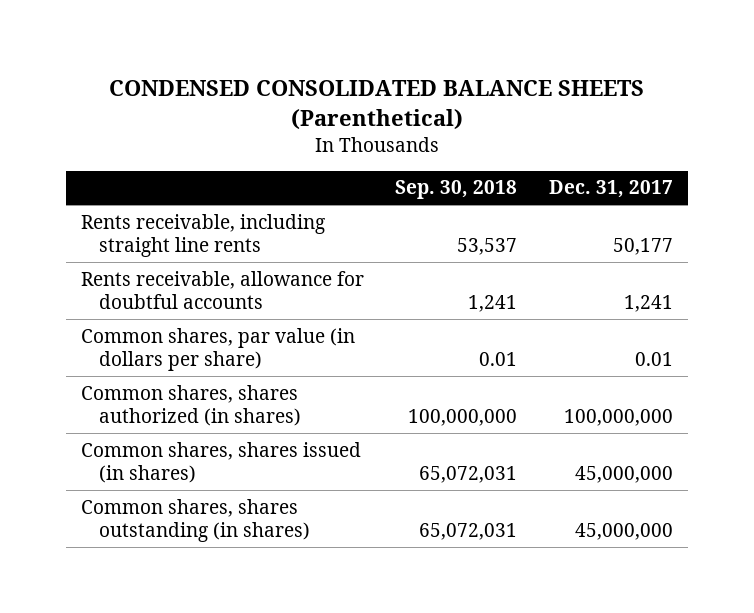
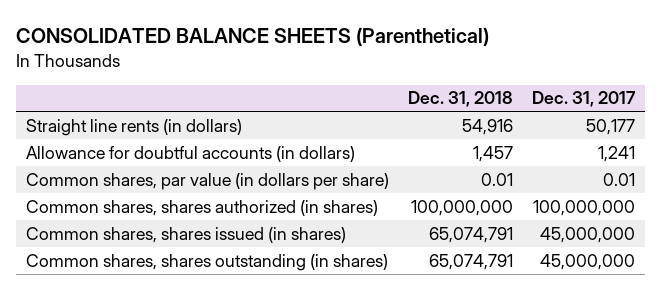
- CONDENSED CONSOLIDATED BALANCE SHEETS (Parenthetical)
+ CONSOLIDATED BALANCE SHEETS (Parenthetical)
- | Sep. 30, 2018 | Dec. 31, 2017
+ | Dec. 31, 2018 | Dec. 31, 2017
- Rents receivable, including straight line rents | 53,537 | 50,177
- Rents receivable, allowance for doubtful accounts | 1,241 | 1,241
+ Straight line rents (in dollars) | 54,916 | 50,177
+ Allowance for doubtful accounts (in dollars) | 1,457 | 1,241

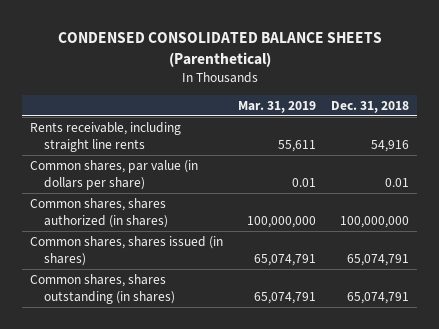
- CONSOLIDATED BALANCE SHEETS (Parenthetical)
+ CONDENSED CONSOLIDATED BALANCE SHEETS (Parenthetical)
- | Dec. 31, 2018 | Dec. 31, 2017
+ | Mar. 31, 2019 | Dec. 31, 2018
- Straight line rents (in dollars) | 54,916 | 50,177
- Allowance for doubtful accounts (in dollars) | 1,457 | 1,241
+ Rents receivable, including straight line rents | 55,611 | 54,916

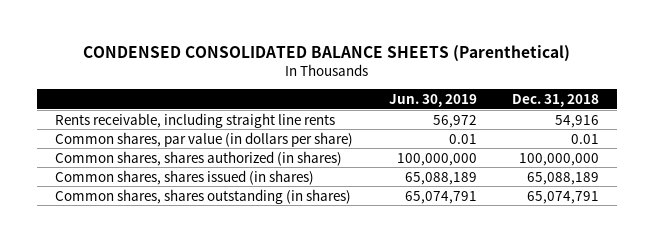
- | Mar. 31, 2019 | Dec. 31, 2018
+ | Jun. 30, 2019 | Dec. 31, 2018
- Common shares, shares issued (in shares) | 65,074,791 | 65,074,791
+ Common shares, shares issued (in shares) | 65,088,189 | 65,088,189

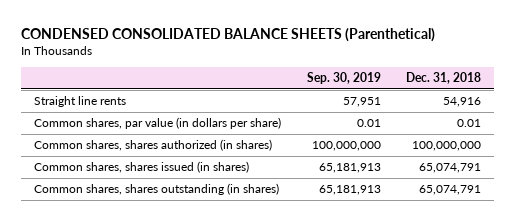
- | Jun. 30, 2019 | Dec. 31, 2018
+ | Sep. 30, 2019 | Dec. 31, 2018
- Rents receivable, including straight line rents | 56,972 | 54,916
+ Straight line rents | 57,951 | 54,916
- Common shares, shares issued (in shares) | 65,088,189 | 65,088,189
+ Common shares, shares issued (in shares) | 65,181,913 | 65,074,791

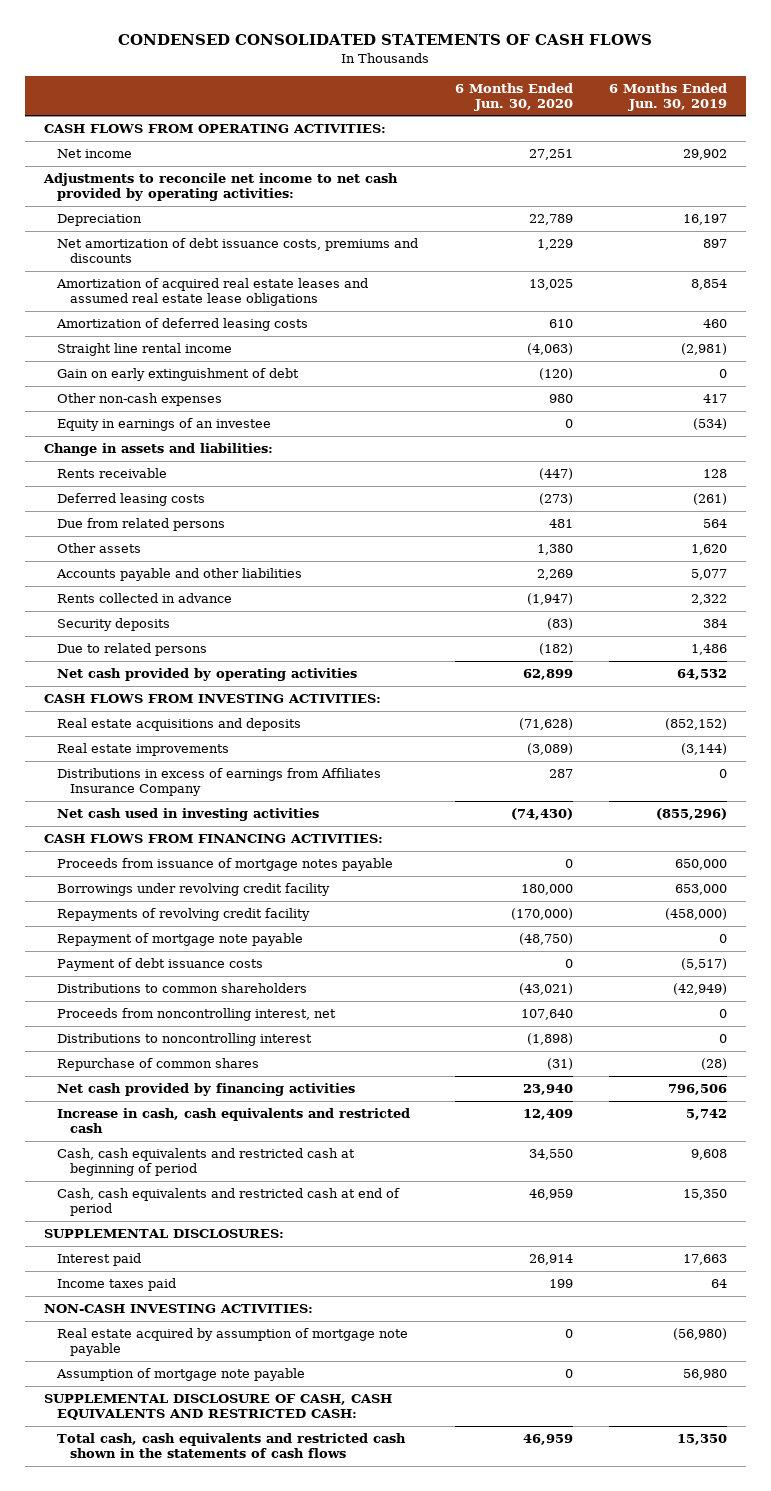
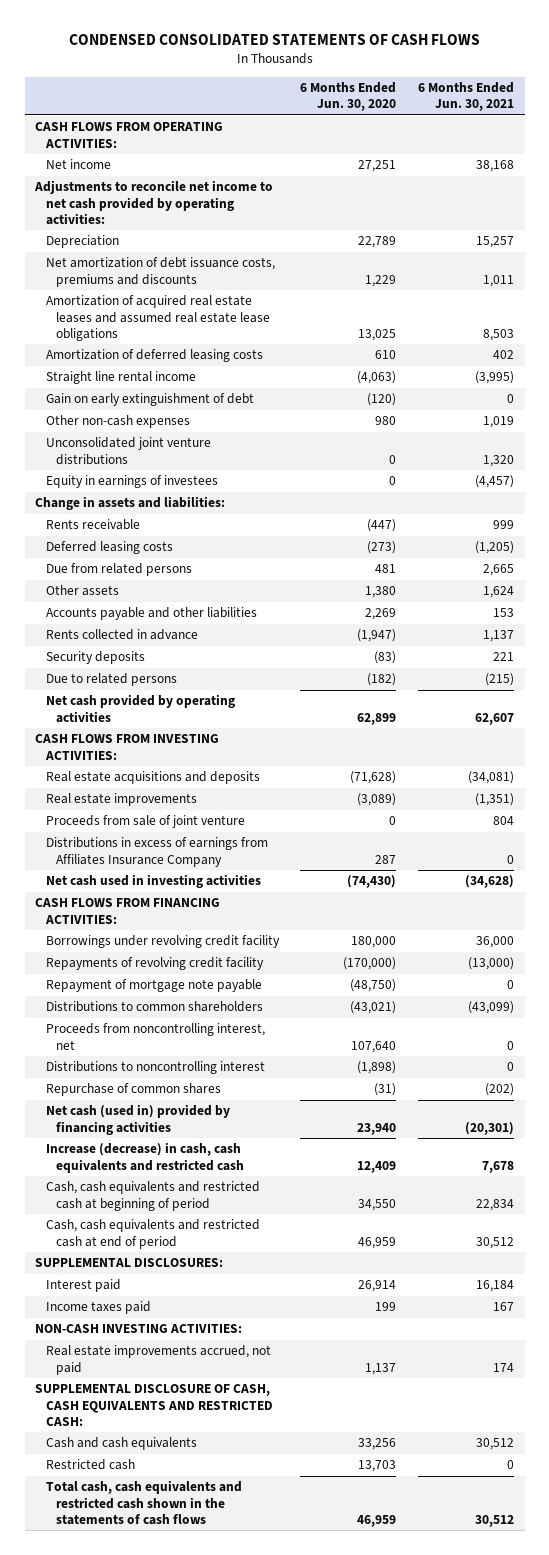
- | 6 Months Ended Jun. 30, 2020 | 6 Months Ended Jun. 30, 2019
+ | 6 Months Ended Jun. 30, 2020 | 6 Months Ended Jun. 30, 2021
- Equity in earnings of an investee | 0 | (534)
+ Unconsolidated joint venture distributions | 0 | 1,320
+ Equity in earnings of investees | 0 | (4,457)
+ Proceeds from sale of joint venture | 0 | 804
- Proceeds from issuance of mortgage notes payable | 0 | 650,000
- Payment of debt issuance costs | 0 | (5,517)
- Net cash provided by financing activities | 23,940 | 796,506
- Increase in cash, cash equivalents and restricted cash | 12,409 | 5,742
+ Net cash (used in) provided by financing activities | 23,940 | (20,301)
+ Increase (decrease) in cash, cash equivalents and restricted cash | 12,409 | 7,678
- Real estate acquired by assumption of mortgage note payable | 0 | (56,980)
- Assumption of mortgage note payable | 0 | 56,980
+ Real estate improvements accrued, not paid | 1,137 | 174
+ Cash and cash equivalents | 33,256 | 30,512
+ Restricted cash | 13,703 | 0

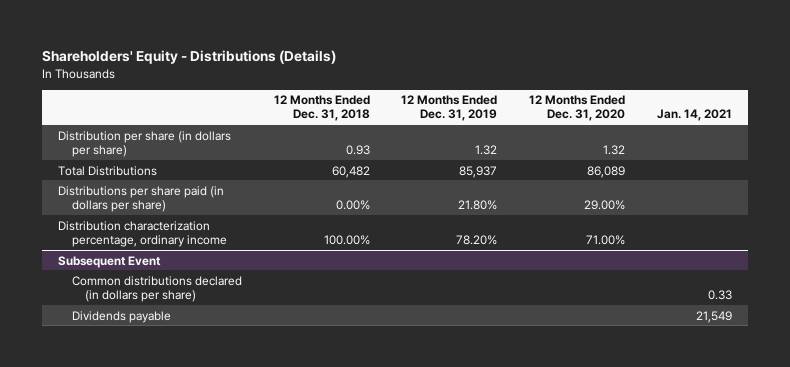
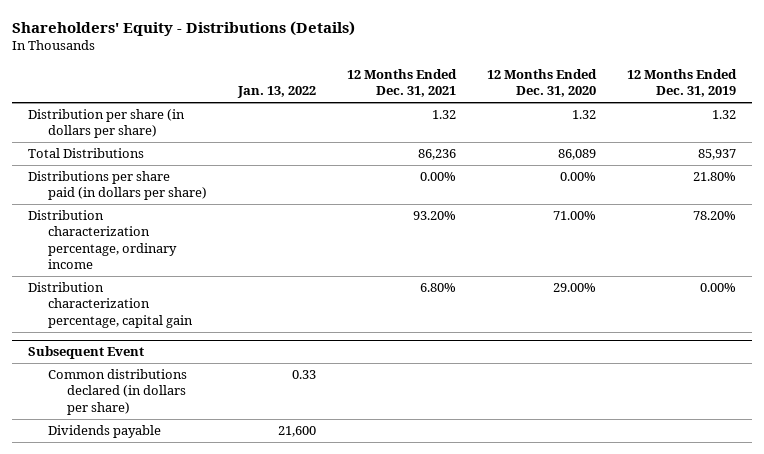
- | 12 Months Ended Dec. 31, 2018 | 12 Months Ended Dec. 31, 2019 | 12 Months Ended Dec. 31, 2020 | Jan. 14, 2021
+ | Jan. 13, 2022 | 12 Months Ended Dec. 31, 2021 | 12 Months Ended Dec. 31, 2020 | 12 Months Ended Dec. 31, 2019
- Distributions per share paid (in dollars per share) | 0.00% | 21.80% | 29.00% |
+ Distributions per share paid (in dollars per share) | | 0.00% | 0.00% | 21.80%
+ Distribution characterization percentage, capital gain | | 6.80% | 29.00% | 0.00%

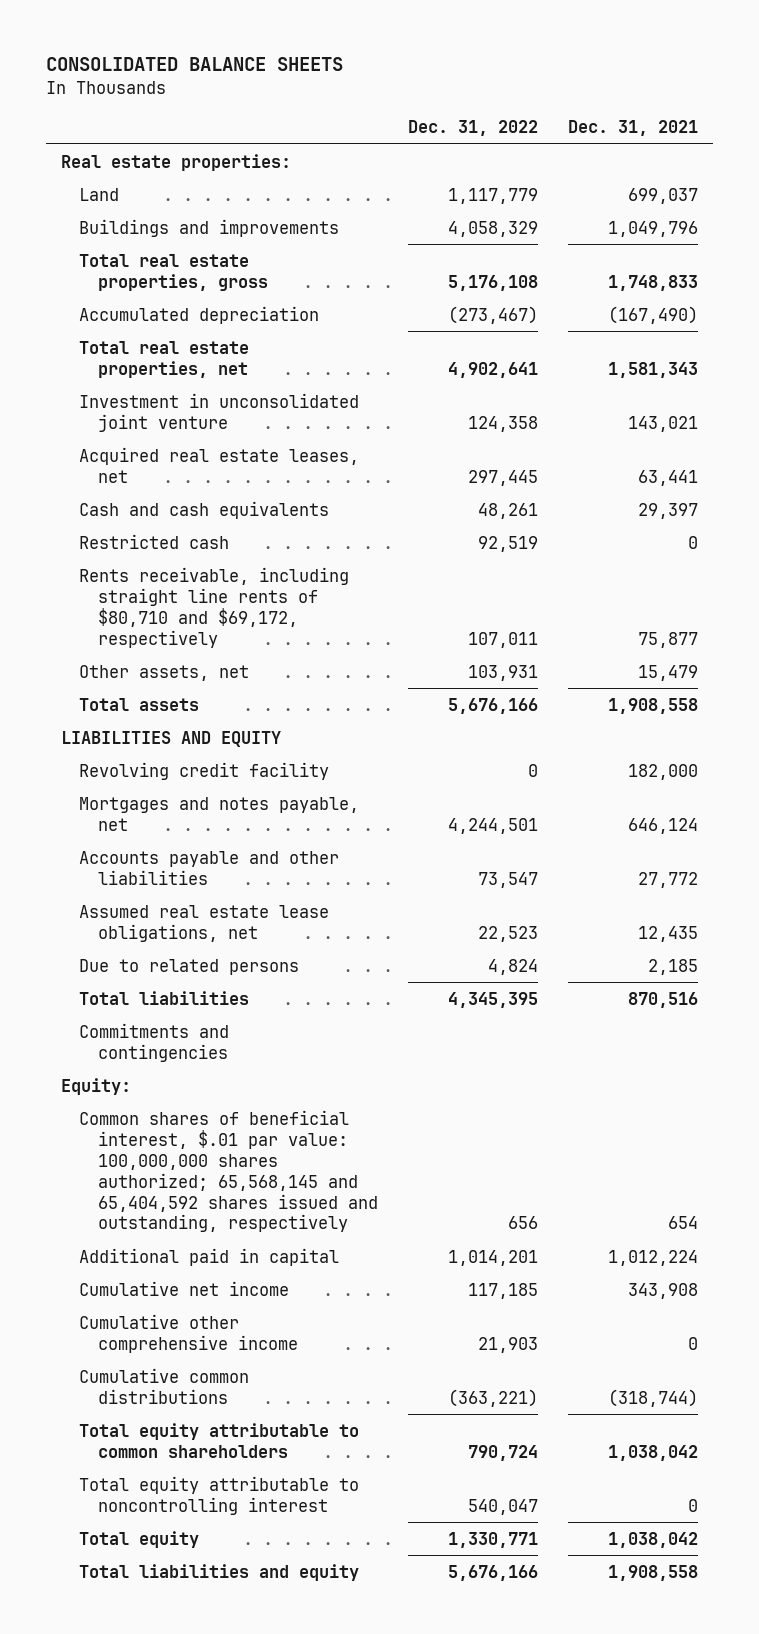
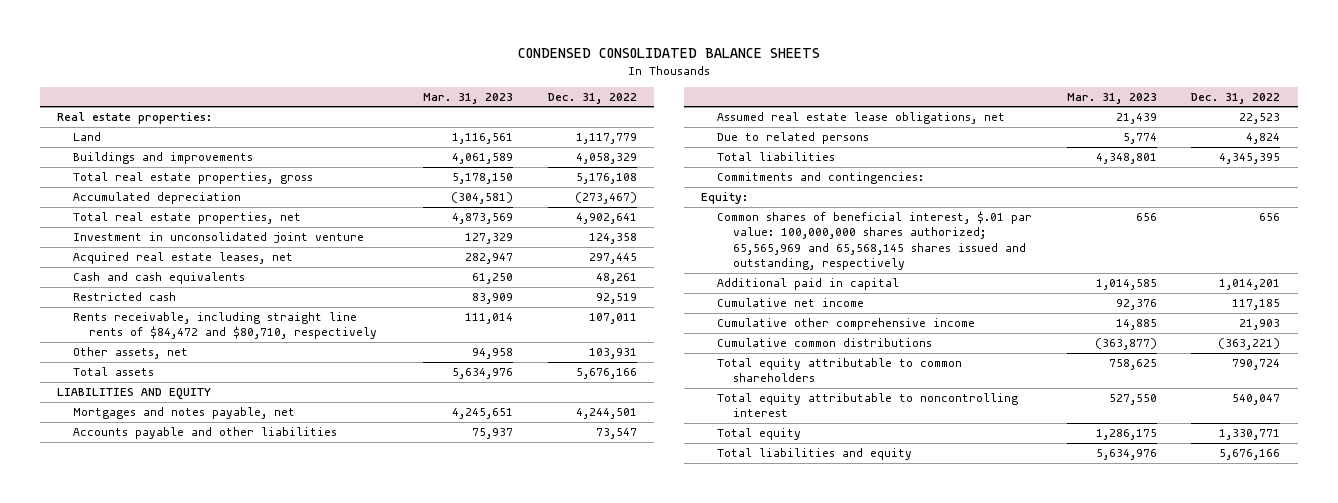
- CONSOLIDATED BALANCE SHEETS
+ CONDENSED CONSOLIDATED BALANCE SHEETS
- | Dec. 31, 2022 | Dec. 31, 2021
+ | Mar. 31, 2023 | Dec. 31, 2022
- Rents receivable, including straight line rents of $80,710 and $69,172, respectively | 107,011 | 75,877
+ Rents receivable, including straight line rents of $84,472 and $80,710, respectively | 111,014 | 107,011
- Revolving credit facility | 0 | 182,000
- Commitments and contingencies
+ Commitments and contingencies:
- Common shares of beneficial interest, $.01 par value: 100,000,000 shares authorized; 65,568,145 and 65,404,592 shares issued and outstanding, respectively | 656 | 654
+ Common shares of beneficial interest, $.01 par value: 100,000,000 shares authorized; 65,565,969 and 65,568,145 shares issued and outstanding, respectively | 656 | 656

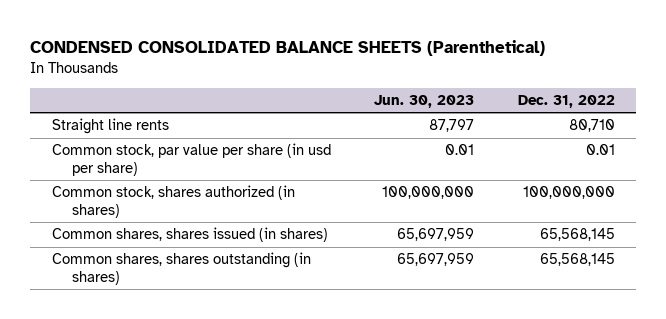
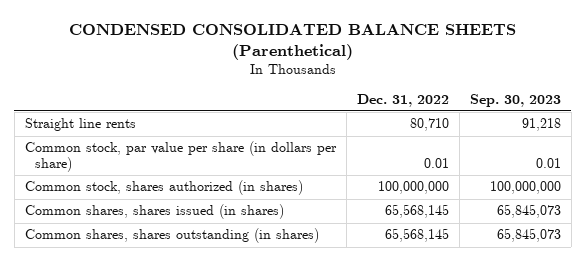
- | Jun. 30, 2023 | Dec. 31, 2022
+ | Dec. 31, 2022 | Sep. 30, 2023
- Common stock, par value per share (in usd per share) | 0.01 | 0.01
+ Common stock, par value per share (in dollars per share) | 0.01 | 0.01

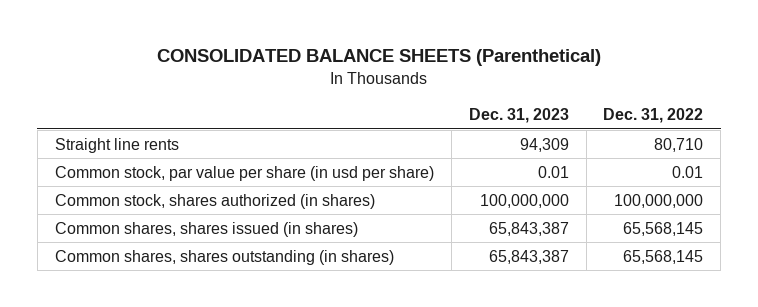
- CONDENSED CONSOLIDATED BALANCE SHEETS (Parenthetical)
+ CONSOLIDATED BALANCE SHEETS (Parenthetical)
- | Dec. 31, 2022 | Sep. 30, 2023
+ | Dec. 31, 2023 | Dec. 31, 2022
- Common stock, par value per share (in dollars per share) | 0.01 | 0.01
+ Common stock, par value per share (in usd per share) | 0.01 | 0.01

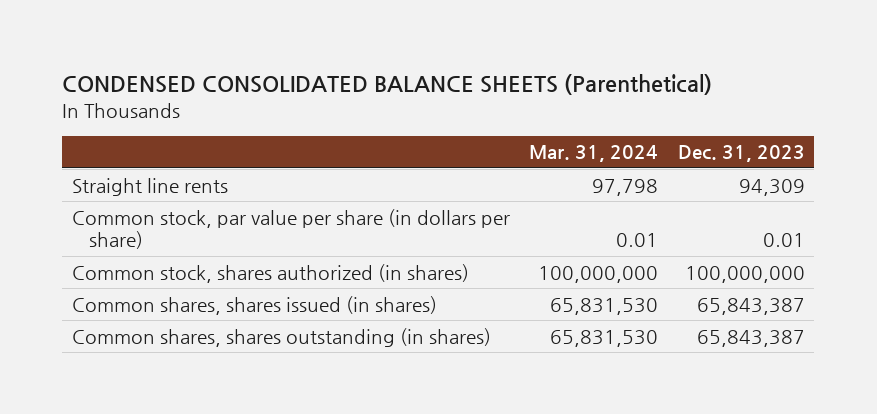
- CONSOLIDATED BALANCE SHEETS (Parenthetical)
+ CONDENSED CONSOLIDATED BALANCE SHEETS (Parenthetical)
- | Dec. 31, 2023 | Dec. 31, 2022
+ | Mar. 31, 2024 | Dec. 31, 2023
- Common stock, par value per share (in usd per share) | 0.01 | 0.01
+ Common stock, par value per share (in dollars per share) | 0.01 | 0.01

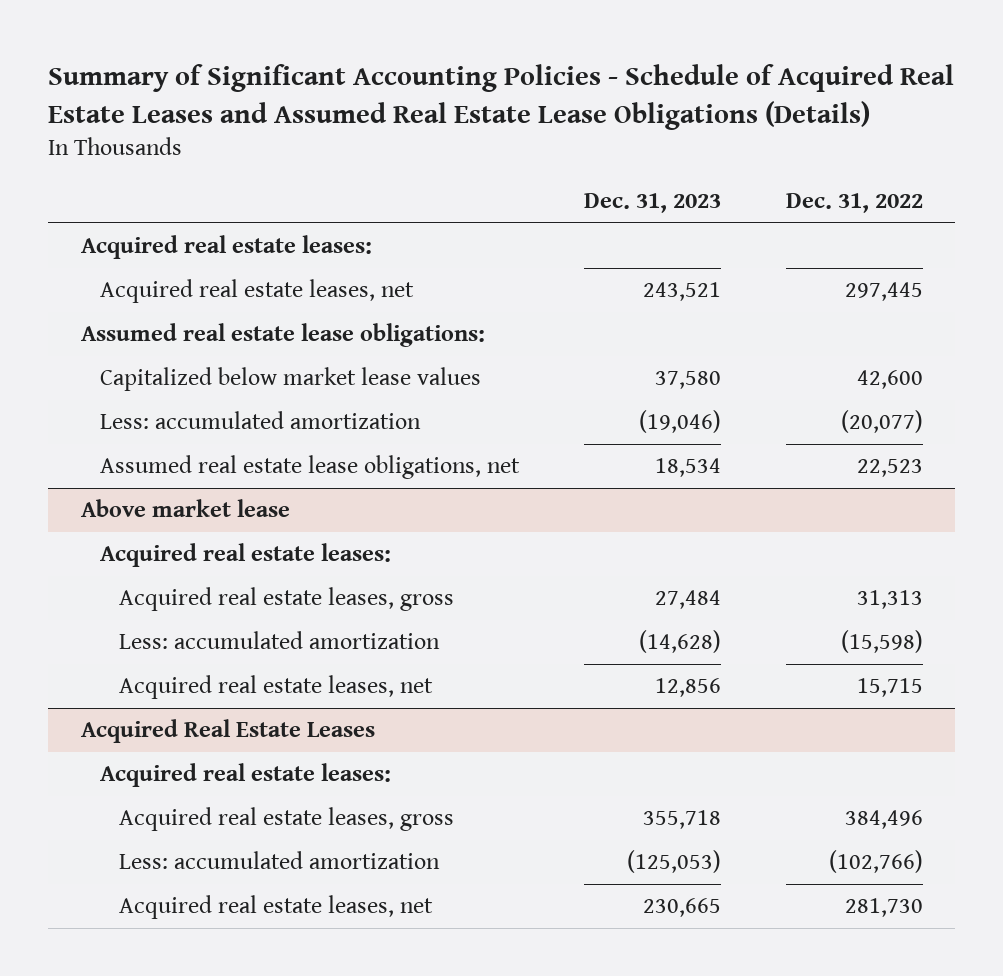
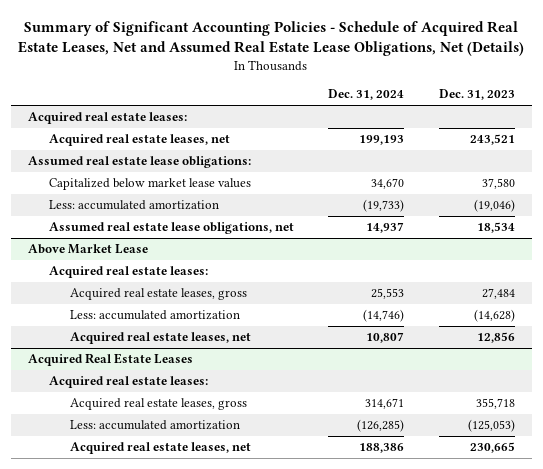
- Summary of Significant Accounting Policies - Schedule of Acquired Real Estate Leases and Assumed Real Estate Lease Obligations (Details)
+ Summary of Significant Accounting Policies - Schedule of Acquired Real Estate Leases, Net and Assumed Real Estate Lease Obligations, Net (Details)
- | Dec. 31, 2023 | Dec. 31, 2022
+ | Dec. 31, 2024 | Dec. 31, 2023
- Above market lease
+ Above Market Lease

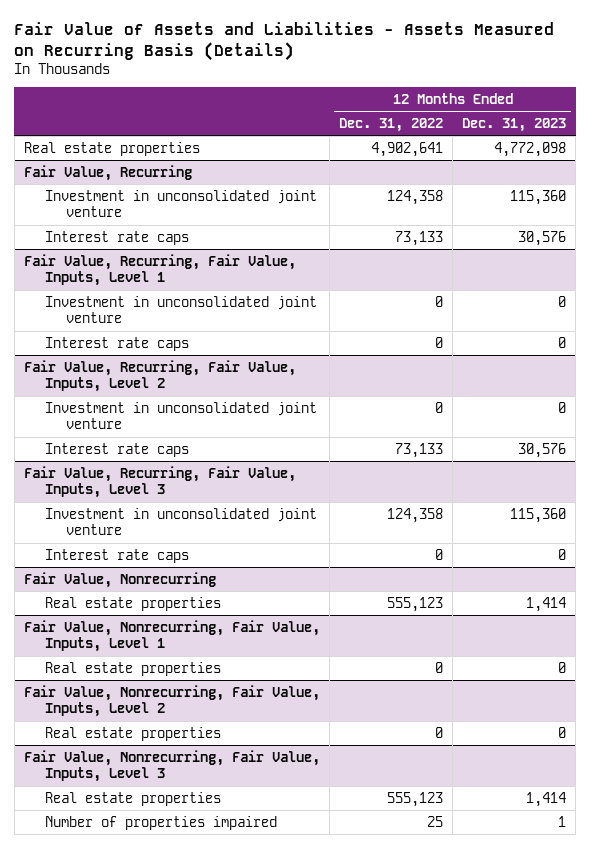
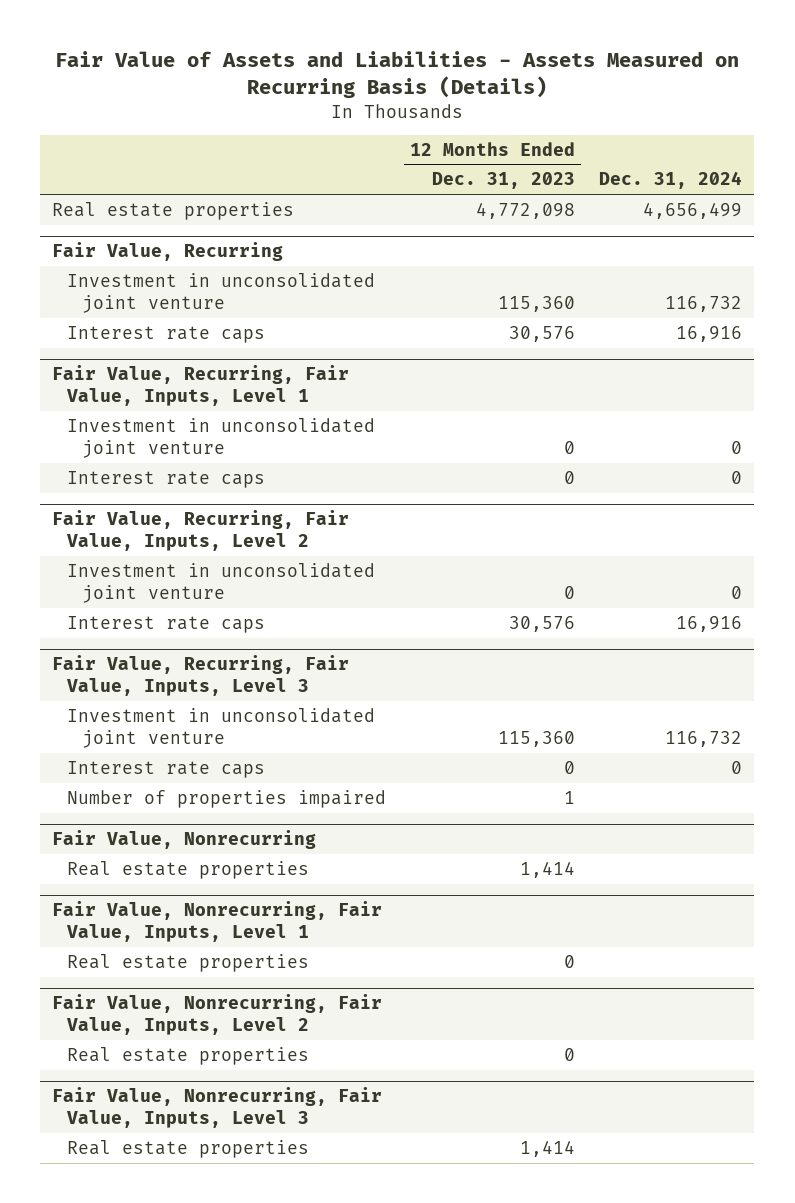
- | 12 Months Ended Dec. 31, 2022 | 12 Months Ended Dec. 31, 2023
+ | 12 Months Ended Dec. 31, 2023 | Dec. 31, 2024
@ Fair Value, Recurring, Fair Value, Inputs, Level 3
+ Number of properties impaired | 1 |
@ Fair Value, Nonrecurring, Fair Value, Inputs, Level 3
- Number of properties impaired | 25 | 1

